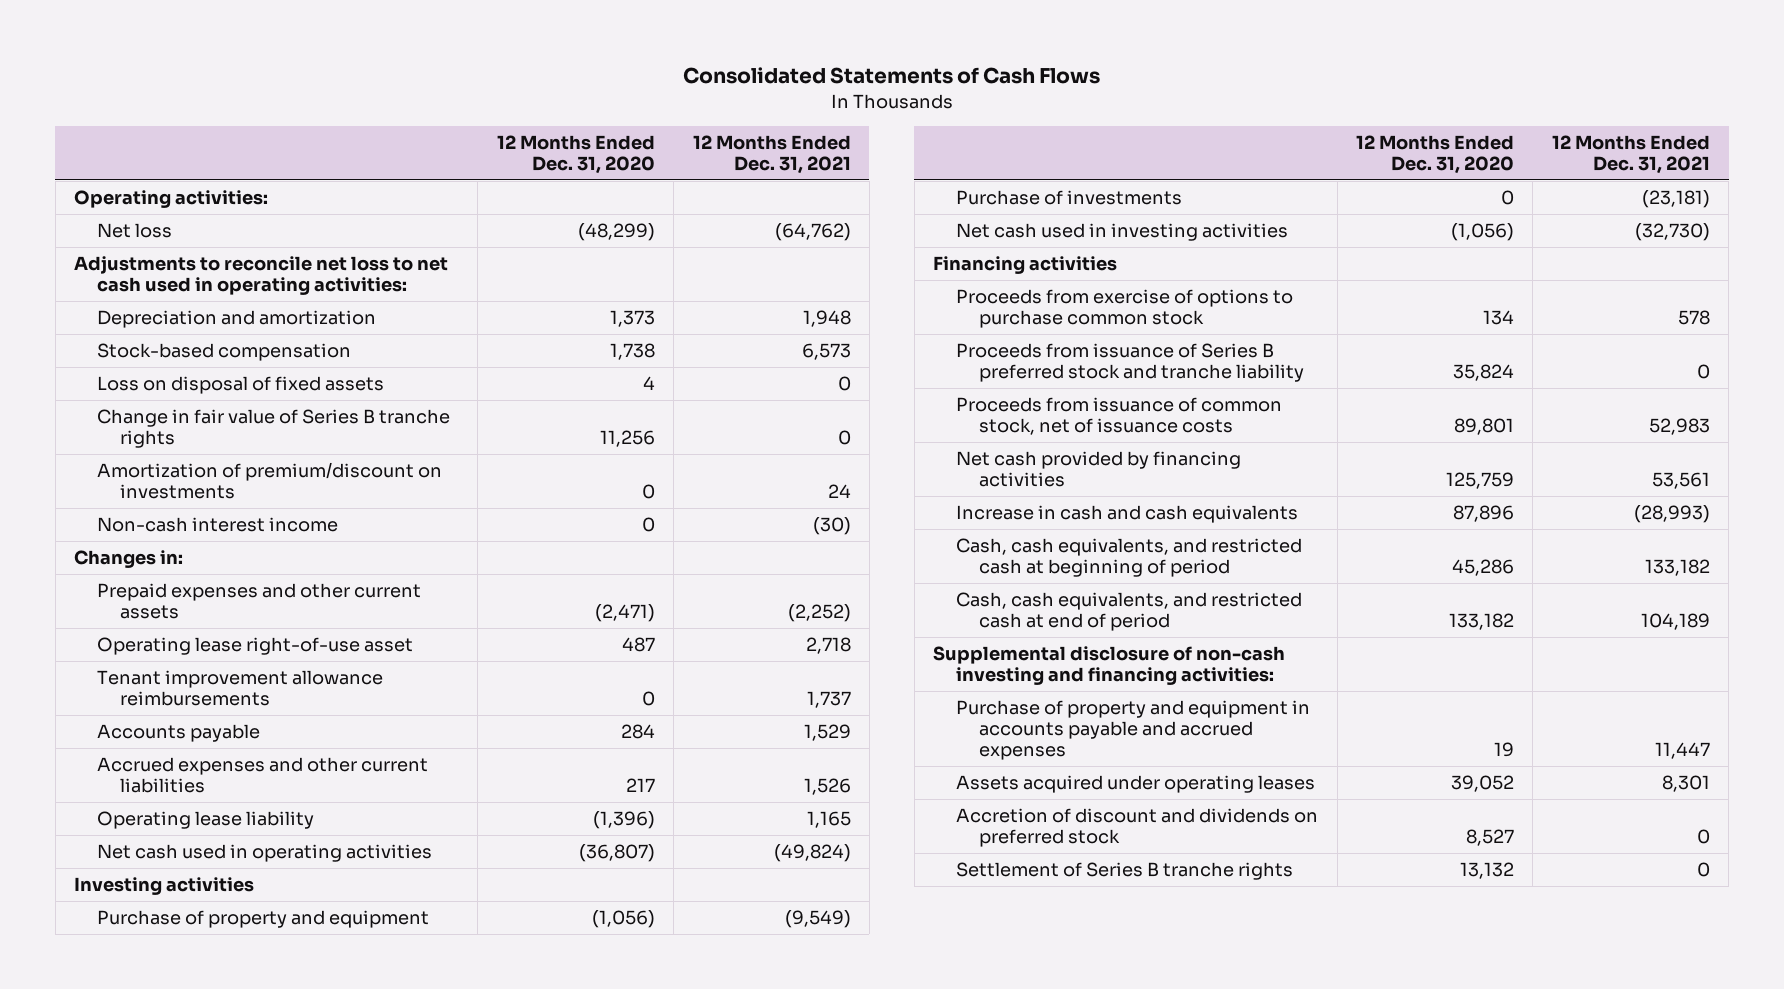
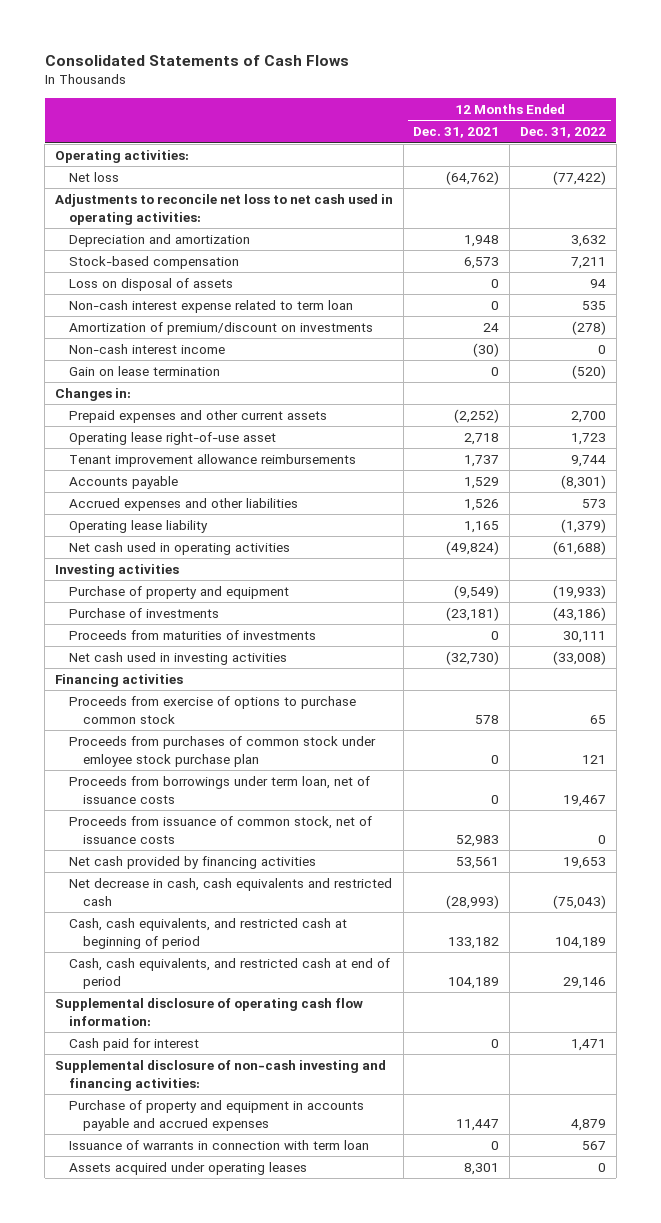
- | 12 Months Ended Dec. 31, 2020 | 12 Months Ended Dec. 31, 2021
+ | 12 Months Ended Dec. 31, 2021 | 12 Months Ended Dec. 31, 2022
- Loss on disposal of fixed assets | 4 | 0
- Change in fair value of Series B tranche rights | 11,256 | 0
+ Loss on disposal of assets | 0 | 94
+ Non-cash interest expense related to term loan | 0 | 535
+ Gain on lease termination | 0 | (520)
- Accrued expenses and other current liabilities | 217 | 1,526
+ Accrued expenses and other liabilities | 1,526 | 573
+ Proceeds from maturities of investments | 0 | 30,111
- Proceeds from issuance of Series B preferred stock and tranche liability | 35,824 | 0
+ Proceeds from purchases of common stock under emloyee stock purchase plan | 0 | 121
+ Proceeds from borrowings under term loan, net of issuance costs | 0 | 19,467
- Increase in cash and cash equivalents | 87,896 | (28,993)
+ Net decrease in cash, cash equivalents and restricted cash | (28,993) | (75,043)
+ Supplemental disclosure of operating cash flow information:
+ Cash paid for interest | 0 | 1,471
+ Issuance of warrants in connection with term loan | 0 | 567
- Accretion of discount and dividends on preferred stock | 8,527 | 0
- Settlement of Series B tranche rights | 13,132 | 0

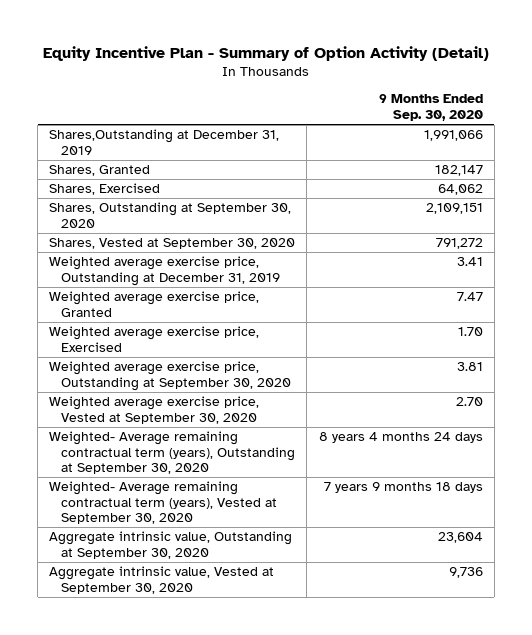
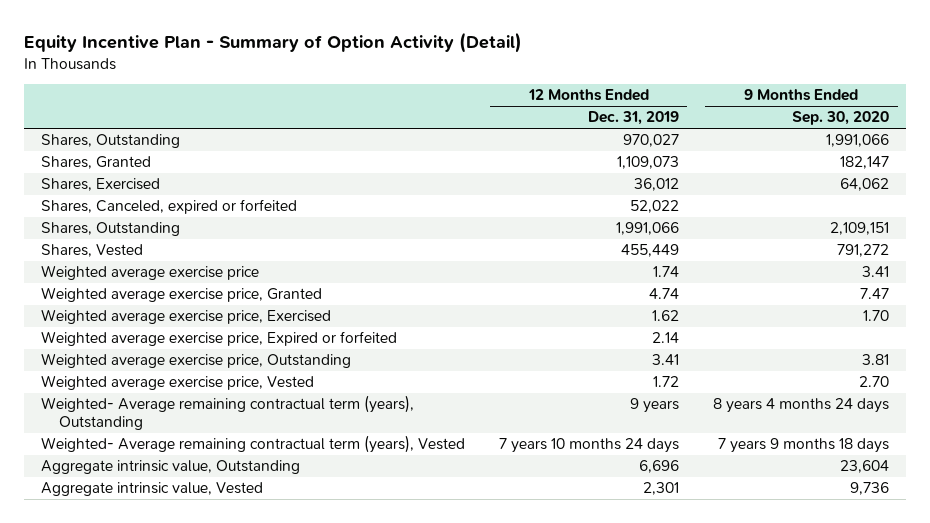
- | 9 Months Ended Sep. 30, 2020
+ | 12 Months Ended Dec. 31, 2019 | 9 Months Ended Sep. 30, 2020
- Shares,Outstanding at December 31, 2019 | 1,991,066
+ Shares, Outstanding | 970,027 | 1,991,066
- Shares, Outstanding at September 30, 2020 | 2,109,151
- Shares, Vested at September 30, 2020 | 791,272
- Weighted average exercise price, Outstanding at December 31, 2019 | 3.41
+ Shares, Canceled, expired or forfeited | 52,022 |
+ Shares, Outstanding | 1,991,066 | 2,109,151
+ Shares, Vested | 455,449 | 791,272
+ Weighted average exercise price | 1.74 | 3.41
- Weighted average exercise price, Outstanding at September 30, 2020 | 3.81
- Weighted average exercise price, Vested at September 30, 2020 | 2.70
- Weighted- Average remaining contractual term (years), Outstanding at September 30, 2020 | 8 years 4 months 24 days
- Weighted- Average remaining contractual term (years), Vested at September 30, 2020 | 7 years 9 months 18 days
- Aggregate intrinsic value, Outstanding at September 30, 2020 | 23,604
- Aggregate intrinsic value, Vested at September 30, 2020 | 9,736
+ Weighted average exercise price, Expired or forfeited | 2.14 |
+ Weighted average exercise price, Outstanding | 3.41 | 3.81
+ Weighted average exercise price, Vested | 1.72 | 2.70
+ Weighted- Average remaining contractual term (years), Outstanding | 9 years | 8 years 4 months 24 days
+ Weighted- Average remaining contractual term (years), Vested | 7 years 10 months 24 days | 7 years 9 months 18 days
+ Aggregate intrinsic value, Outstanding | 6,696 | 23,604
+ Aggregate intrinsic value, Vested | 2,301 | 9,736

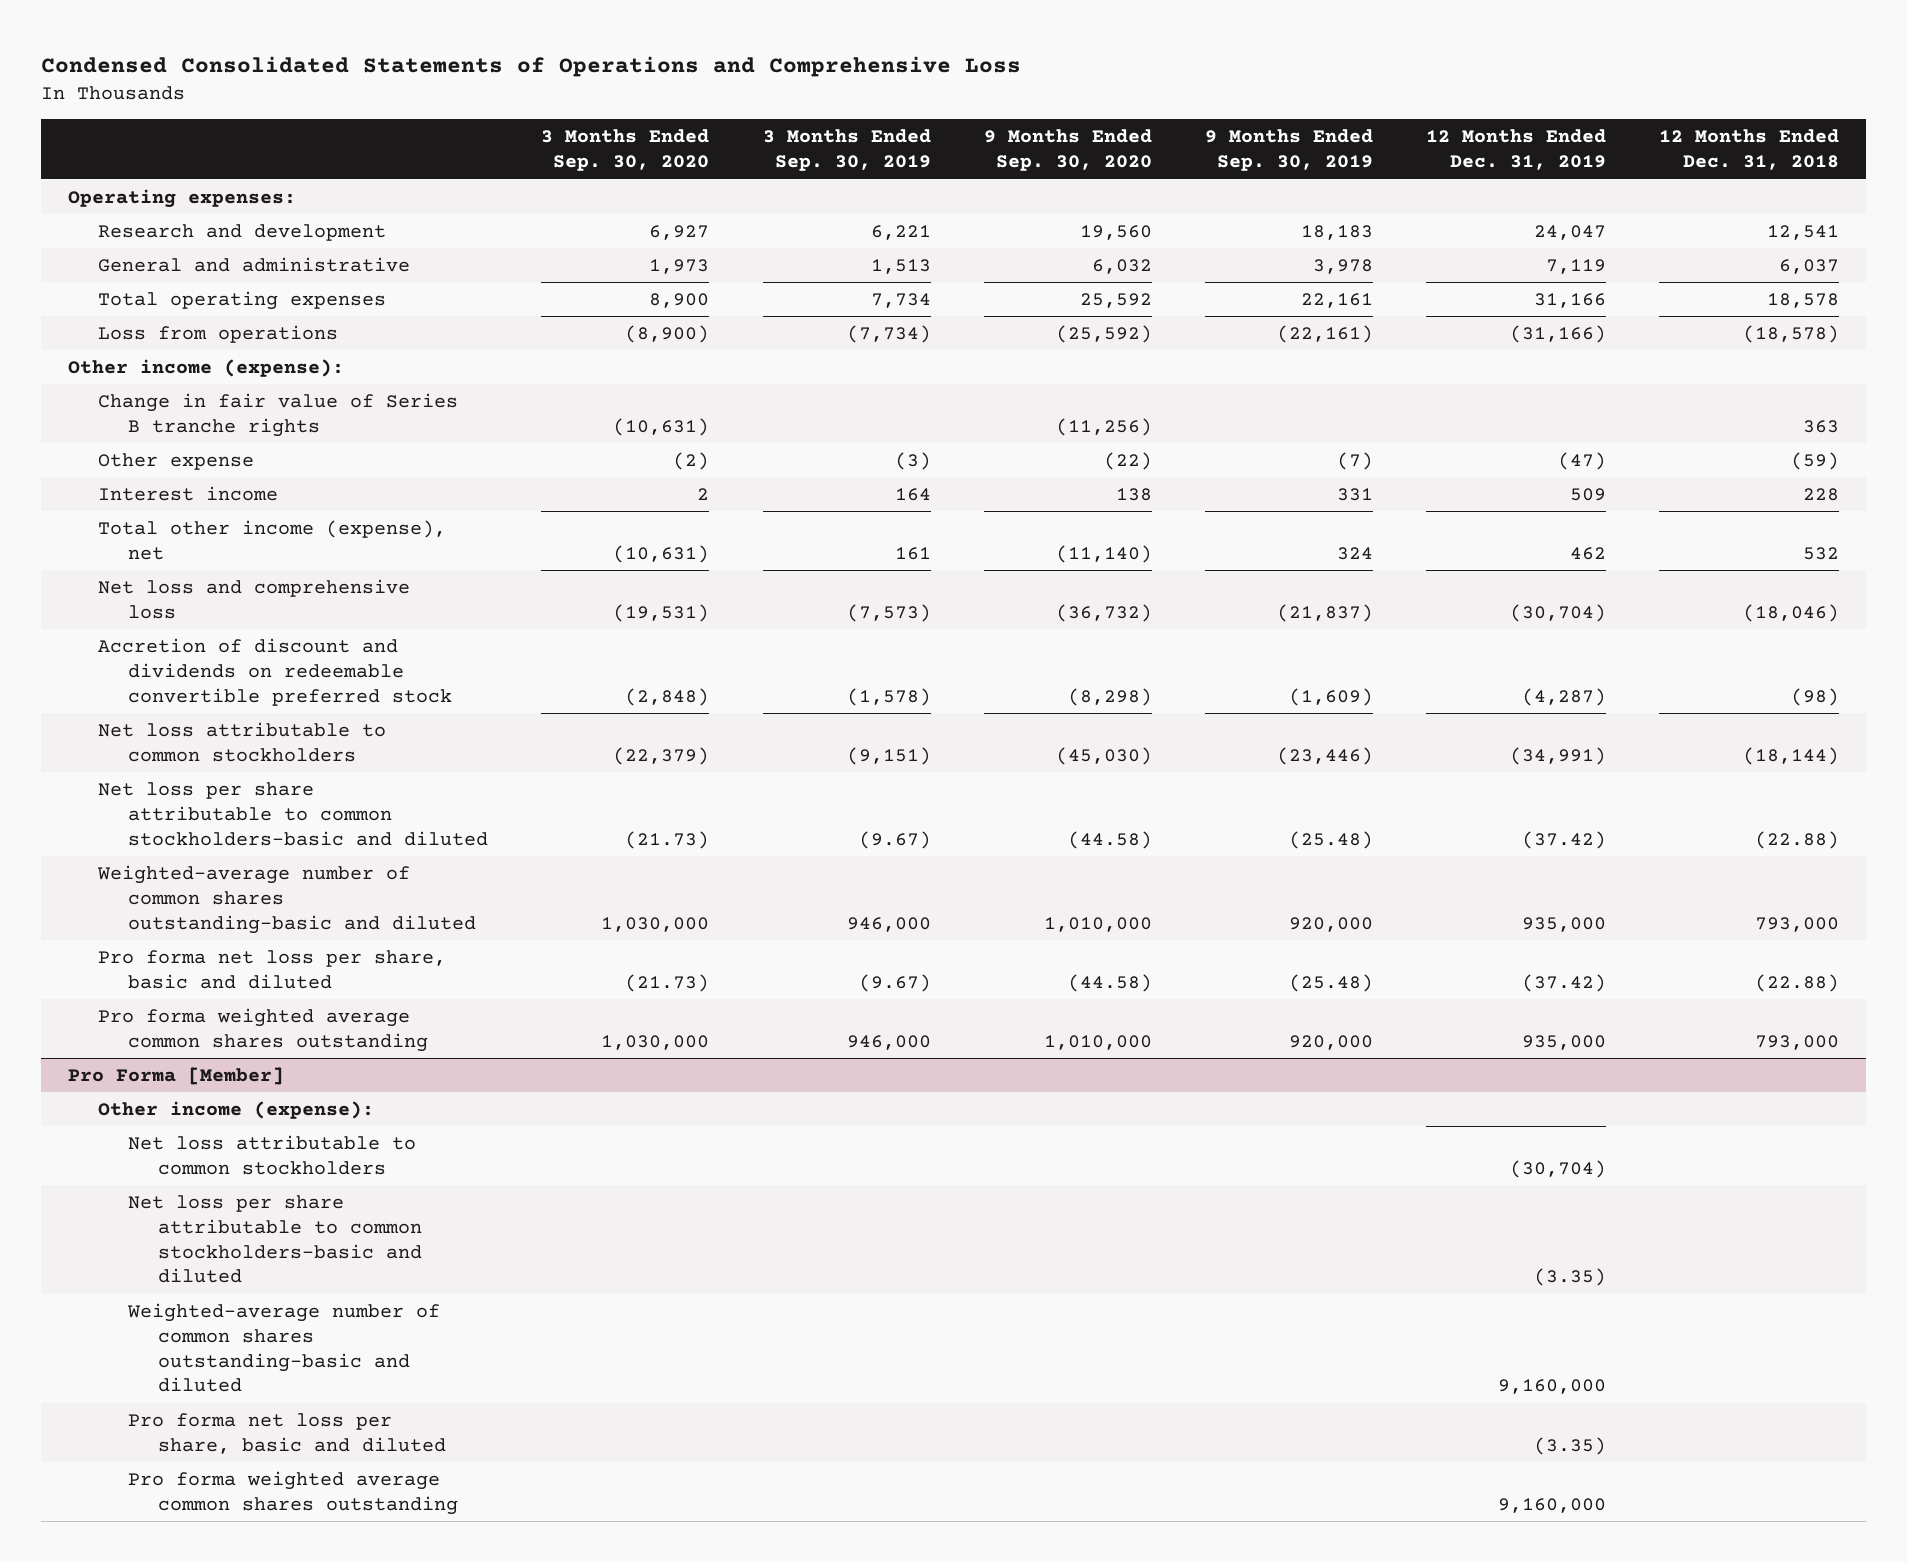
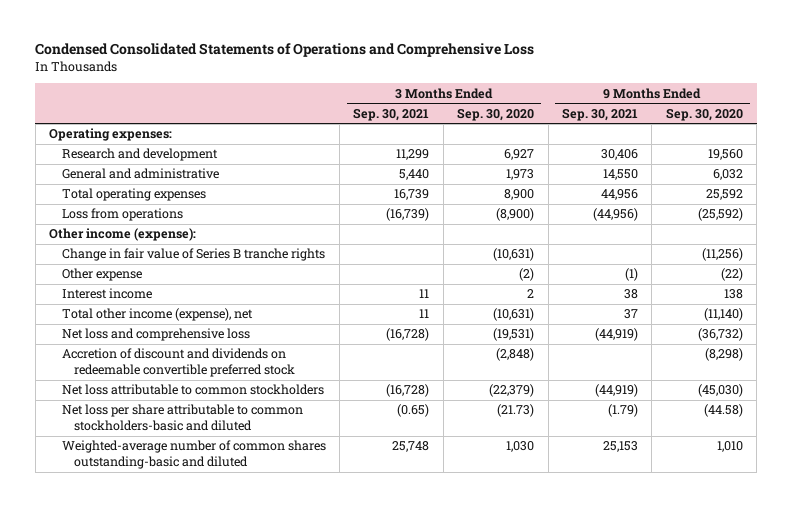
- | 3 Months Ended Sep. 30, 2020 | 3 Months Ended Sep. 30, 2019 | 9 Months Ended Sep. 30, 2020 | 9 Months Ended Sep. 30, 2019 | 12 Months Ended Dec. 31, 2019 | 12 Months Ended Dec. 31, 2018
+ | 3 Months Ended Sep. 30, 2021 | 3 Months Ended Sep. 30, 2020 | 9 Months Ended Sep. 30, 2021 | 9 Months Ended Sep. 30, 2020
- Weighted-average number of common shares outstanding-basic and diluted | 1,030,000 | 946,000 | 1,010,000 | 920,000 | 935,000 | 793,000
- Pro forma net loss per share, basic and diluted | (21.73) | (9.67) | (44.58) | (25.48) | (37.42) | (22.88)
- Pro forma weighted average common shares outstanding | 1,030,000 | 946,000 | 1,010,000 | 920,000 | 935,000 | 793,000
- Pro Forma [Member]
- Other income (expense):
- Net loss attributable to common stockholders | | | | | (30,704) |
- Net loss per share attributable to common stockholders-basic and diluted | | | | | (3.35) |
- Weighted-average number of common shares outstanding-basic and diluted | | | | | 9,160,000 |
- Pro forma net loss per share, basic and diluted | | | | | (3.35) |
- Pro forma weighted average common shares outstanding | | | | | 9,160,000 |
+ Weighted-average number of common shares outstanding-basic and diluted | 25,748 | 1,030 | 25,153 | 1,010

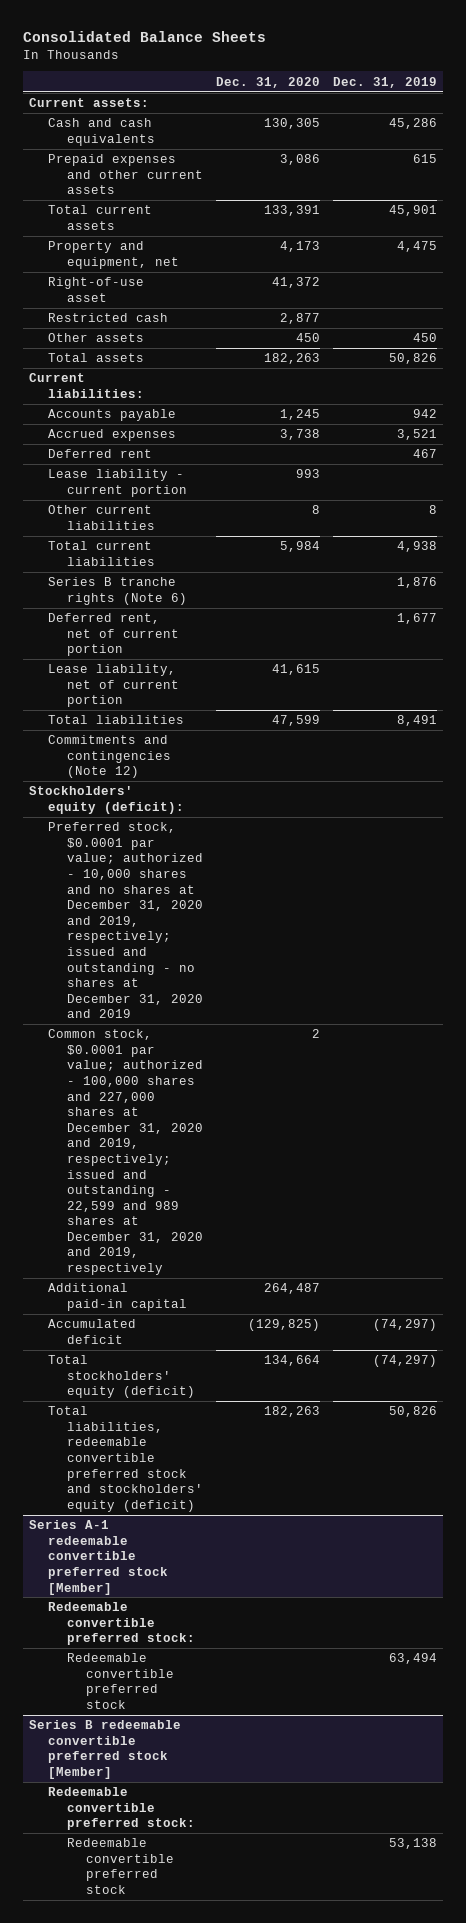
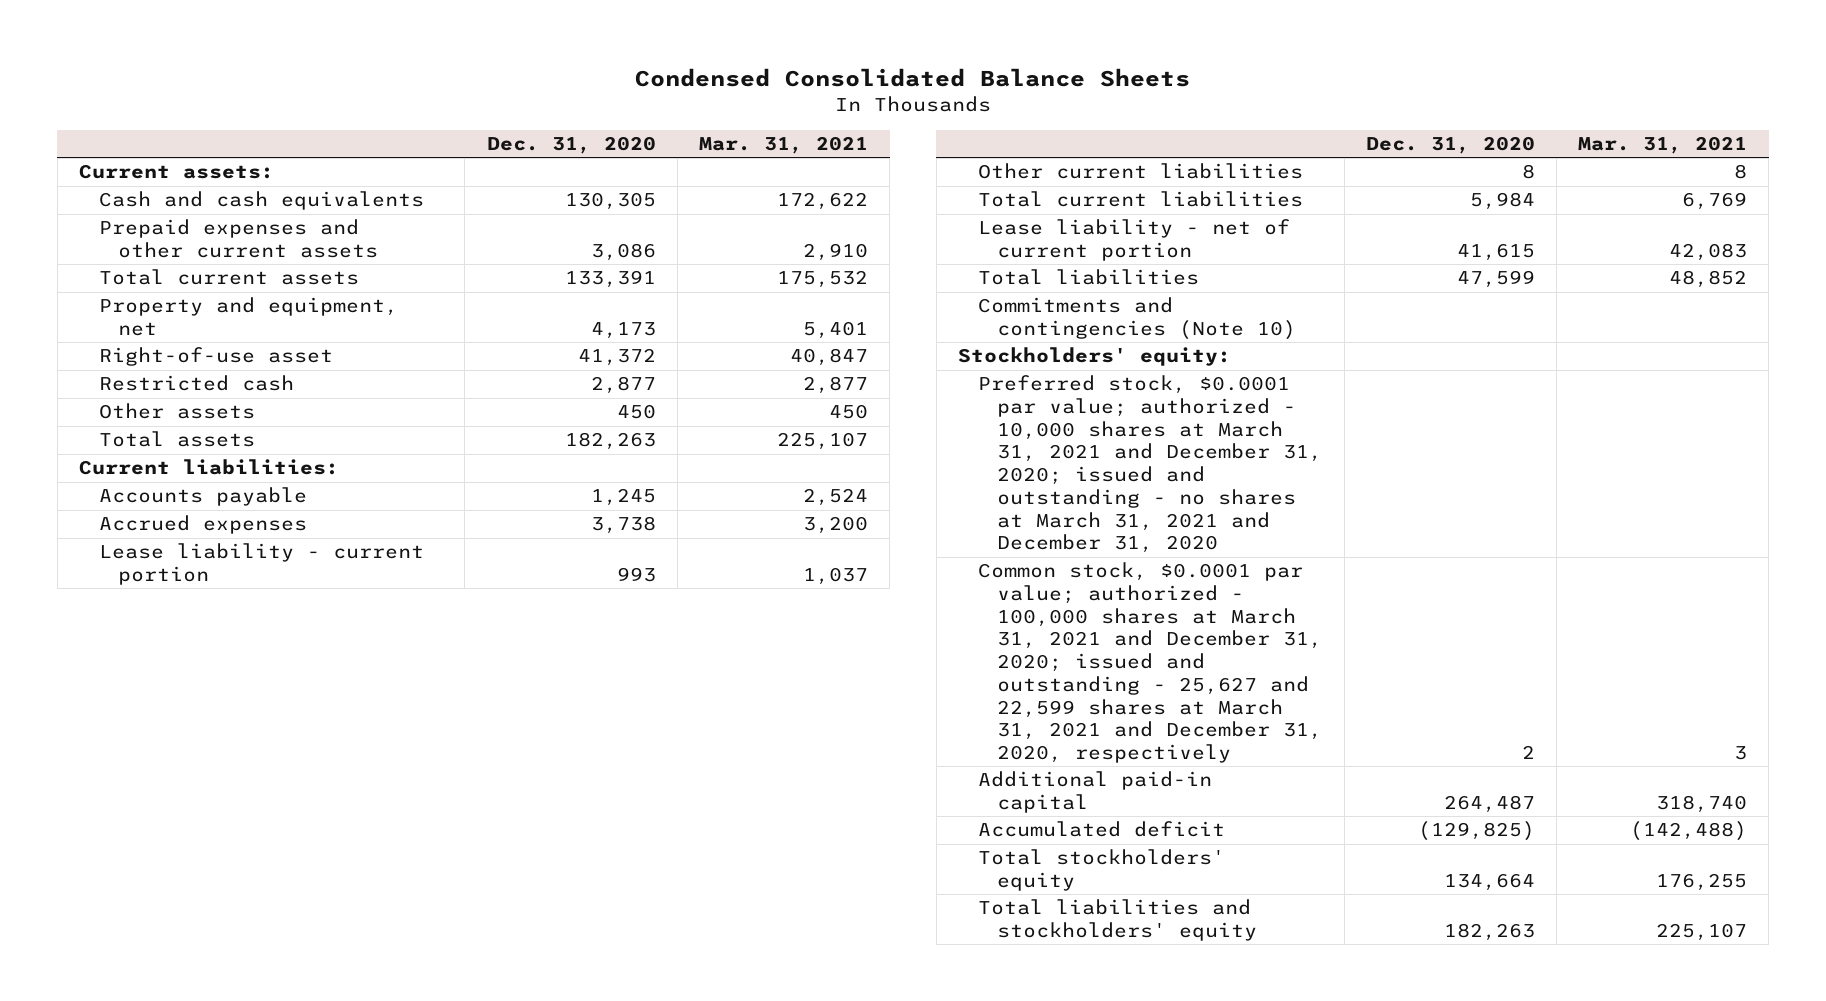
- Consolidated Balance Sheets
+ Condensed Consolidated Balance Sheets
- | Dec. 31, 2020 | Dec. 31, 2019
+ | Dec. 31, 2020 | Mar. 31, 2021
- Deferred rent | | 467
- Series B tranche rights (Note 6) | | 1,876
- Deferred rent, net of current portion | | 1,677
- Lease liability, net of current portion | 41,615 |
+ Lease liability - net of current portion | 41,615 | 42,083
- Commitments and contingencies (Note 12)
- Stockholders' equity (deficit):
- Preferred stock, $0.0001 par value; authorized - 10,000 shares and no shares at December 31, 2020 and 2019, respectively; issued and outstanding - no shares at December 31, 2020 and 2019
- Common stock, $0.0001 par value; authorized - 100,000 shares and 227,000 shares at December 31, 2020 and 2019, respectively; issued and outstanding - 22,599 and 989 shares at December 31, 2020 and 2019, respectively | 2 |
+ Commitments and contingencies (Note 10)
+ Stockholders' equity:
+ Preferred stock, $0.0001 par value; authorized - 10,000 shares at March 31, 2021 and December 31, 2020; issued and outstanding - no shares at March 31, 2021 and December 31, 2020
+ Common stock, $0.0001 par value; authorized - 100,000 shares at March 31, 2021 and December 31, 2020; issued and outstanding - 25,627 and 22,599 shares at March 31, 2021 and December 31, 2020, respectively | 2 | 3
- Total stockholders' equity (deficit) | 134,664 | (74,297)
- Total liabilities, redeemable convertible preferred stock and stockholders' equity (deficit) | 182,263 | 50,826
- Series A-1 redeemable convertible preferred stock [Member]
- Redeemable convertible preferred stock:
- Redeemable convertible preferred stock | | 63,494
- Series B redeemable convertible preferred stock [Member]
- Redeemable convertible preferred stock:
- Redeemable convertible preferred stock | | 53,138
+ Total stockholders' equity | 134,664 | 176,255
+ Total liabilities and stockholders' equity | 182,263 | 225,107

